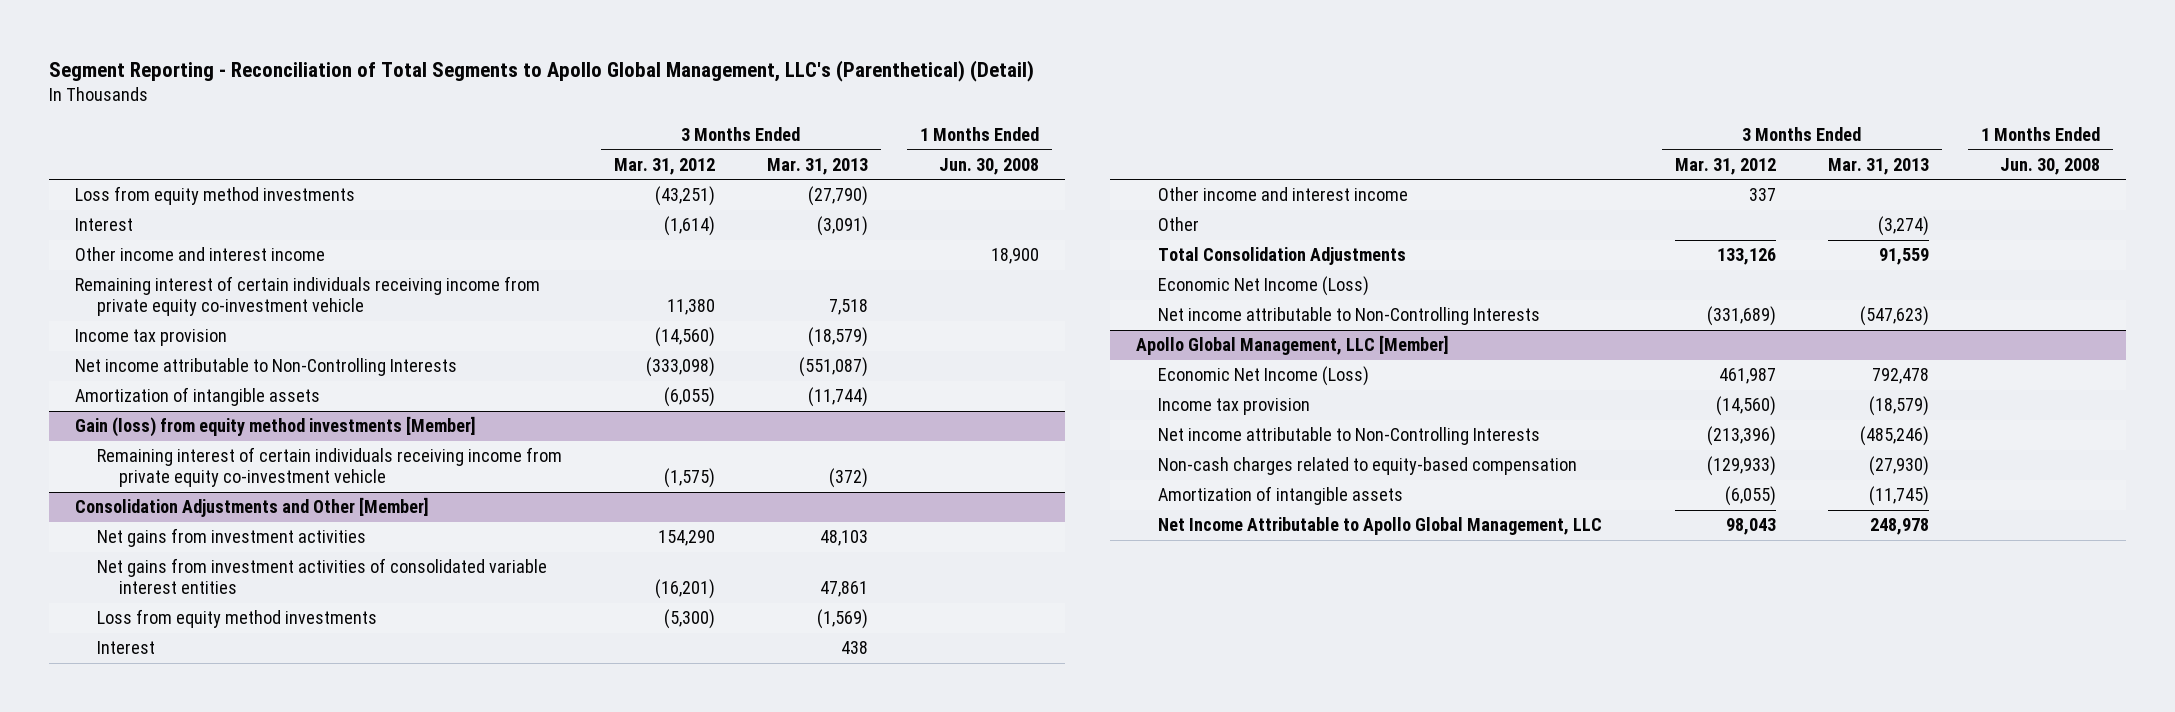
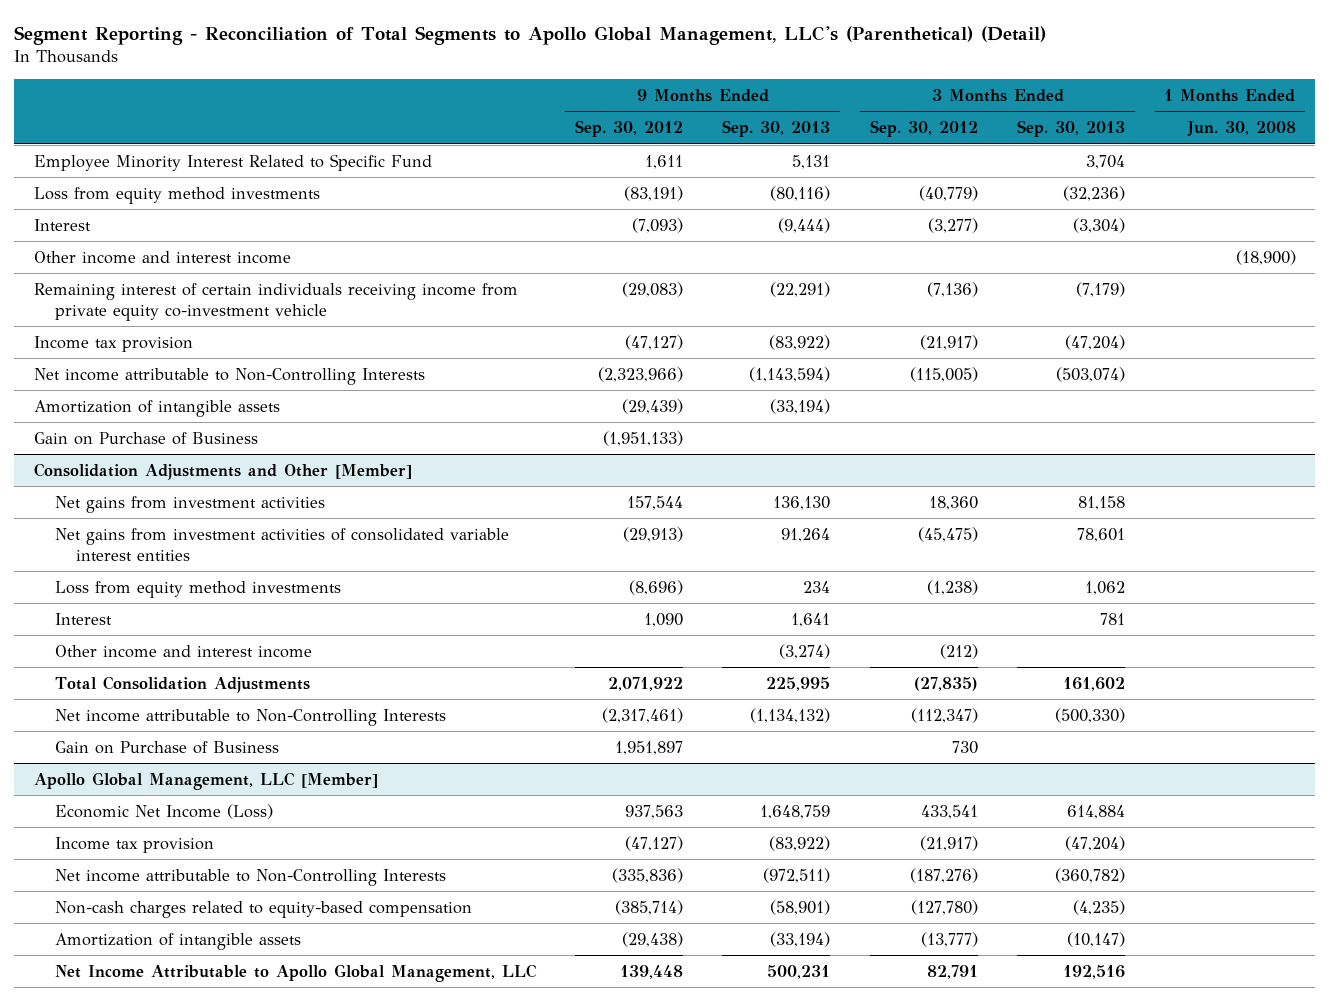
- | 3 Months Ended Mar. 31, 2012 | 3 Months Ended Mar. 31, 2013 | 1 Months Ended Jun. 30, 2008
+ | 9 Months Ended Sep. 30, 2012 | 9 Months Ended Sep. 30, 2013 | 3 Months Ended Sep. 30, 2012 | 3 Months Ended Sep. 30, 2013 | 1 Months Ended Jun. 30, 2008
+ Employee Minority Interest Related to Specific Fund | 1,611 | 5,131 | | 3,704 |
- Other income and interest income | | | 18,900
+ Other income and interest income | | | | | (18,900)
- Gain (loss) from equity method investments [Member]
- Remaining interest of certain individuals receiving income from private equity co-investment vehicle | (1,575) | (372) |
+ Gain on Purchase of Business | (1,951,133) | | | |
@ Consolidation Adjustments and Other [Member]
- Other | | (3,274) |
- Economic Net Income (Loss)
+ Gain on Purchase of Business | 1,951,897 | | 730 | |

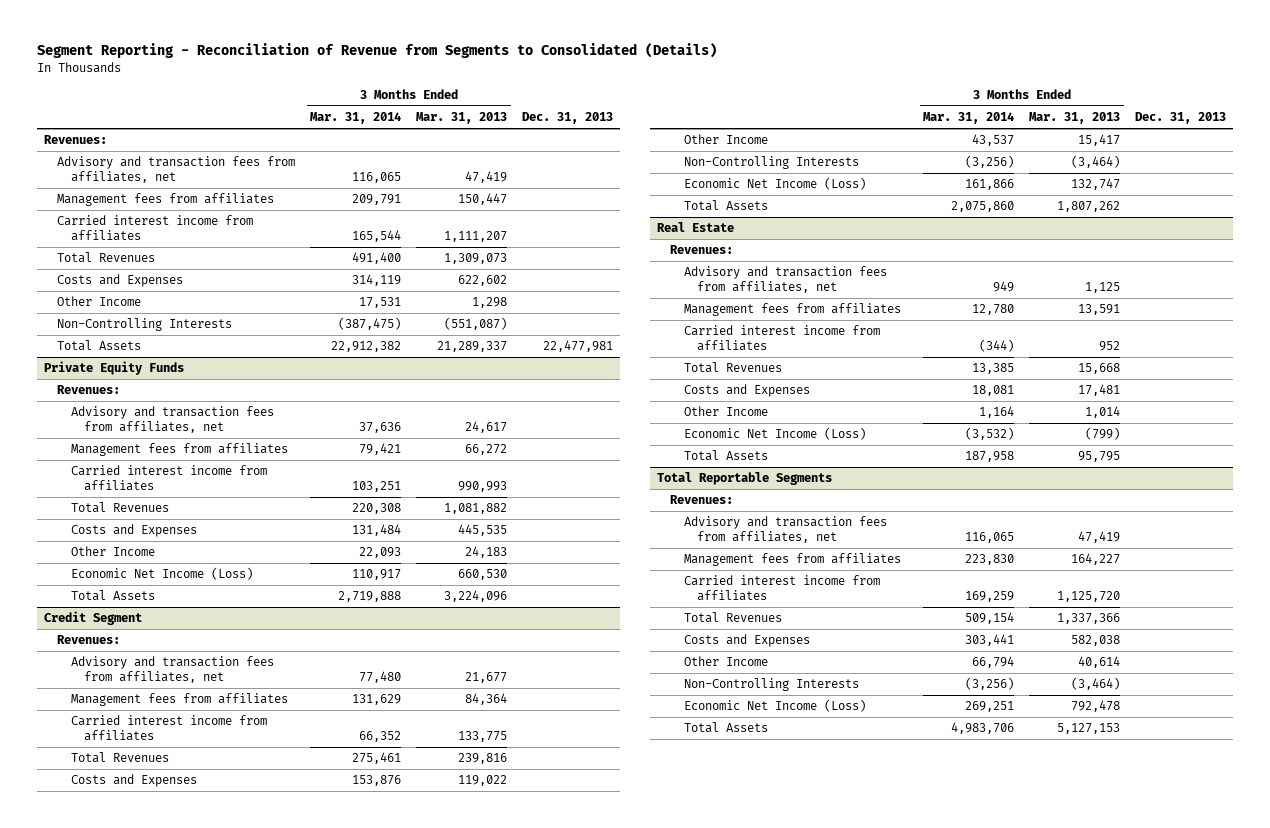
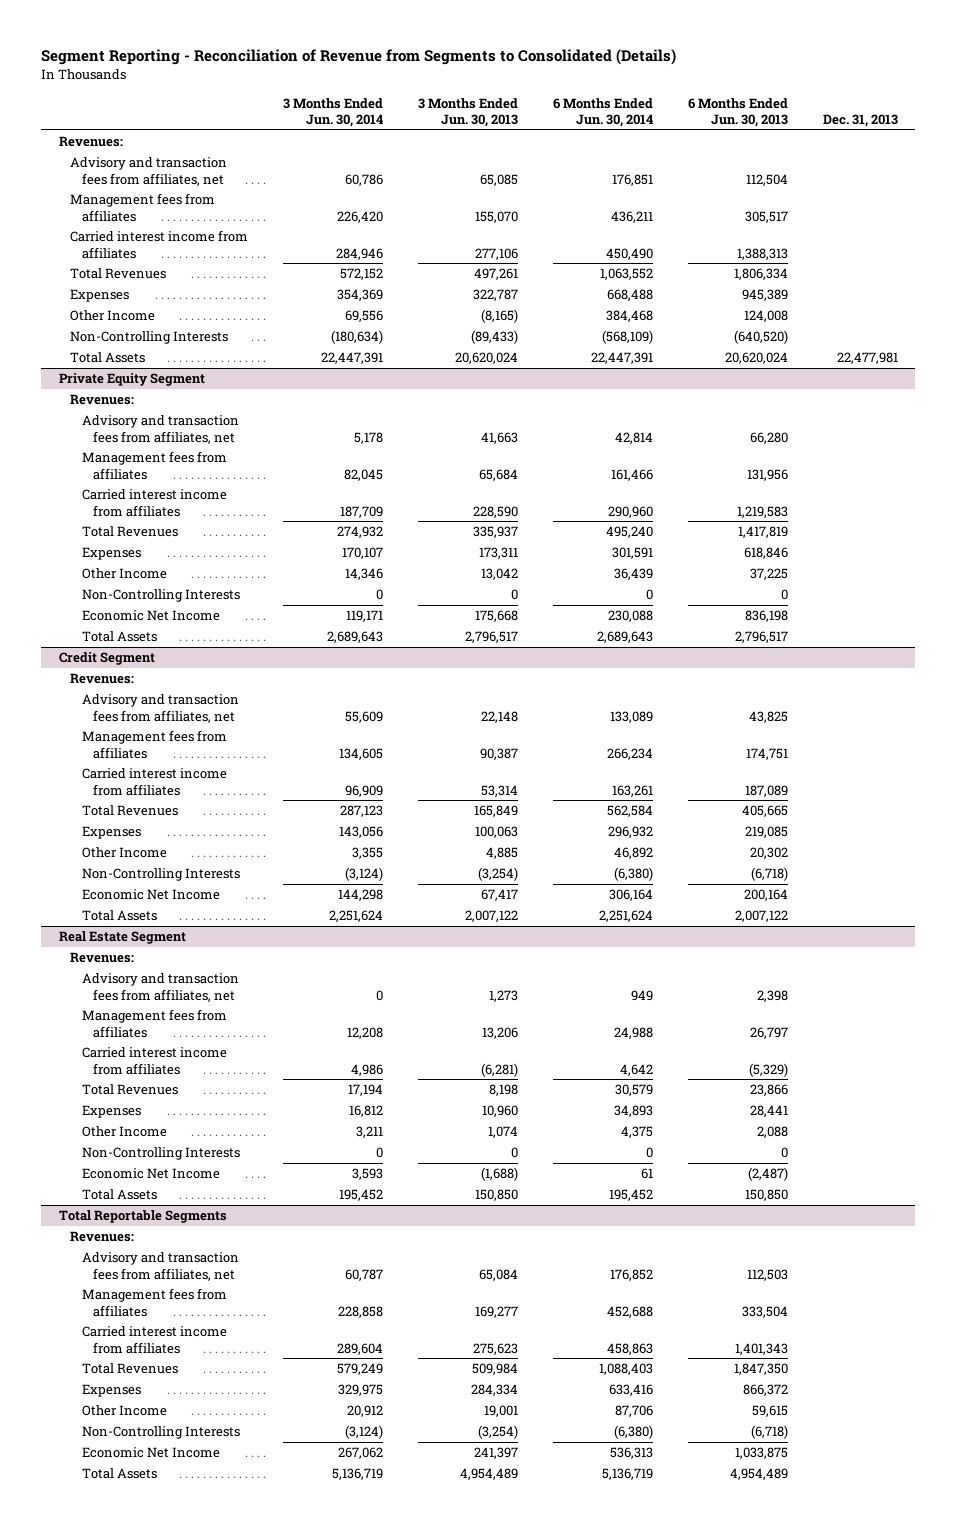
- | 3 Months Ended Mar. 31, 2014 | 3 Months Ended Mar. 31, 2013 | Dec. 31, 2013
+ | 3 Months Ended Jun. 30, 2014 | 3 Months Ended Jun. 30, 2013 | 6 Months Ended Jun. 30, 2014 | 6 Months Ended Jun. 30, 2013 | Dec. 31, 2013
- Costs and Expenses | 314,119 | 622,602 |
+ Expenses | 354,369 | 322,787 | 668,488 | 945,389 |
- Private Equity Funds
+ Private Equity Segment
- Costs and Expenses | 131,484 | 445,535 |
+ Expenses | 170,107 | 173,311 | 301,591 | 618,846 |
- Economic Net Income (Loss) | 110,917 | 660,530 |
+ Non-Controlling Interests | 0 | 0 | 0 | 0 |
+ Economic Net Income | 119,171 | 175,668 | 230,088 | 836,198 |
@ Credit Segment
- Costs and Expenses | 153,876 | 119,022 |
+ Expenses | 143,056 | 100,063 | 296,932 | 219,085 |
- Economic Net Income (Loss) | 161,866 | 132,747 |
+ Economic Net Income | 144,298 | 67,417 | 306,164 | 200,164 |
- Real Estate
+ Real Estate Segment
- Costs and Expenses | 18,081 | 17,481 |
+ Expenses | 16,812 | 10,960 | 34,893 | 28,441 |
- Economic Net Income (Loss) | (3,532) | (799) |
+ Non-Controlling Interests | 0 | 0 | 0 | 0 |
+ Economic Net Income | 3,593 | (1,688) | 61 | (2,487) |
@ Total Reportable Segments
- Costs and Expenses | 303,441 | 582,038 |
+ Expenses | 329,975 | 284,334 | 633,416 | 866,372 |
- Economic Net Income (Loss) | 269,251 | 792,478 |
+ Economic Net Income | 267,062 | 241,397 | 536,313 | 1,033,875 |

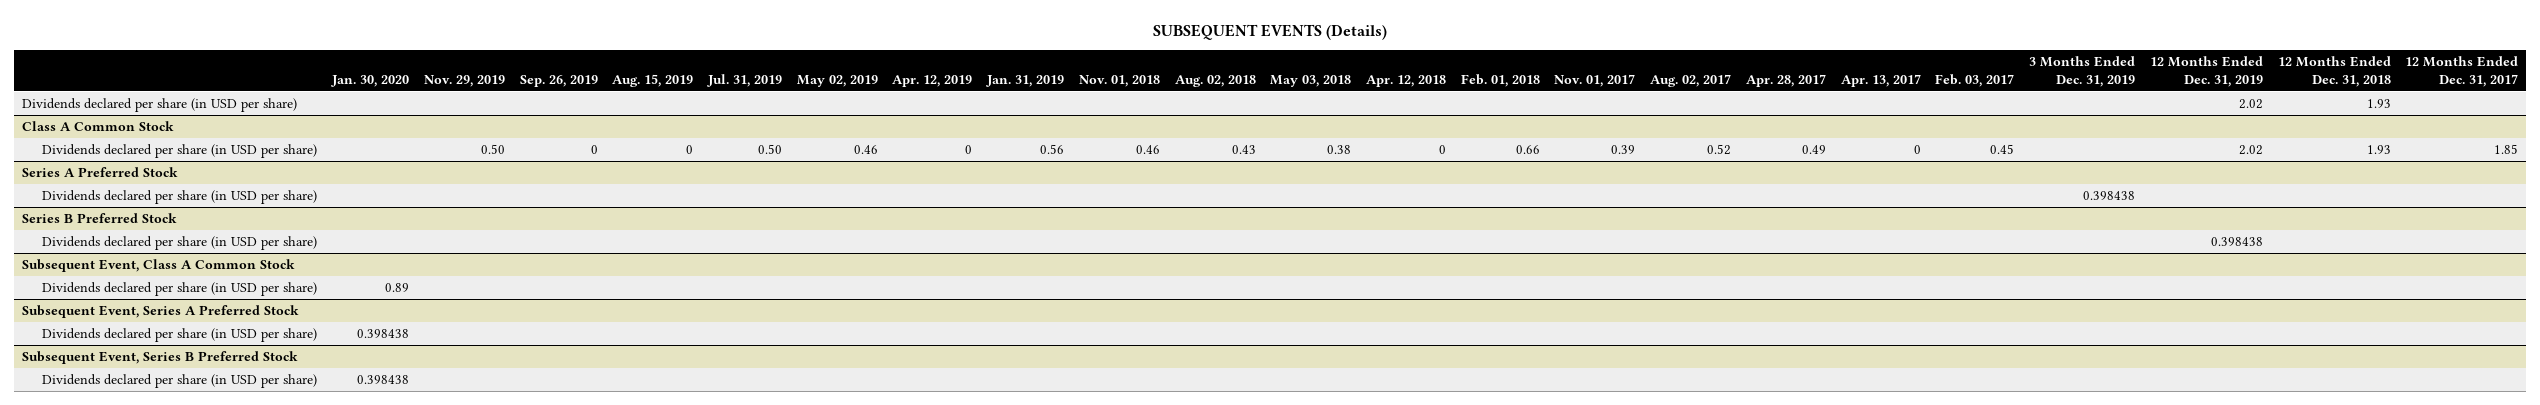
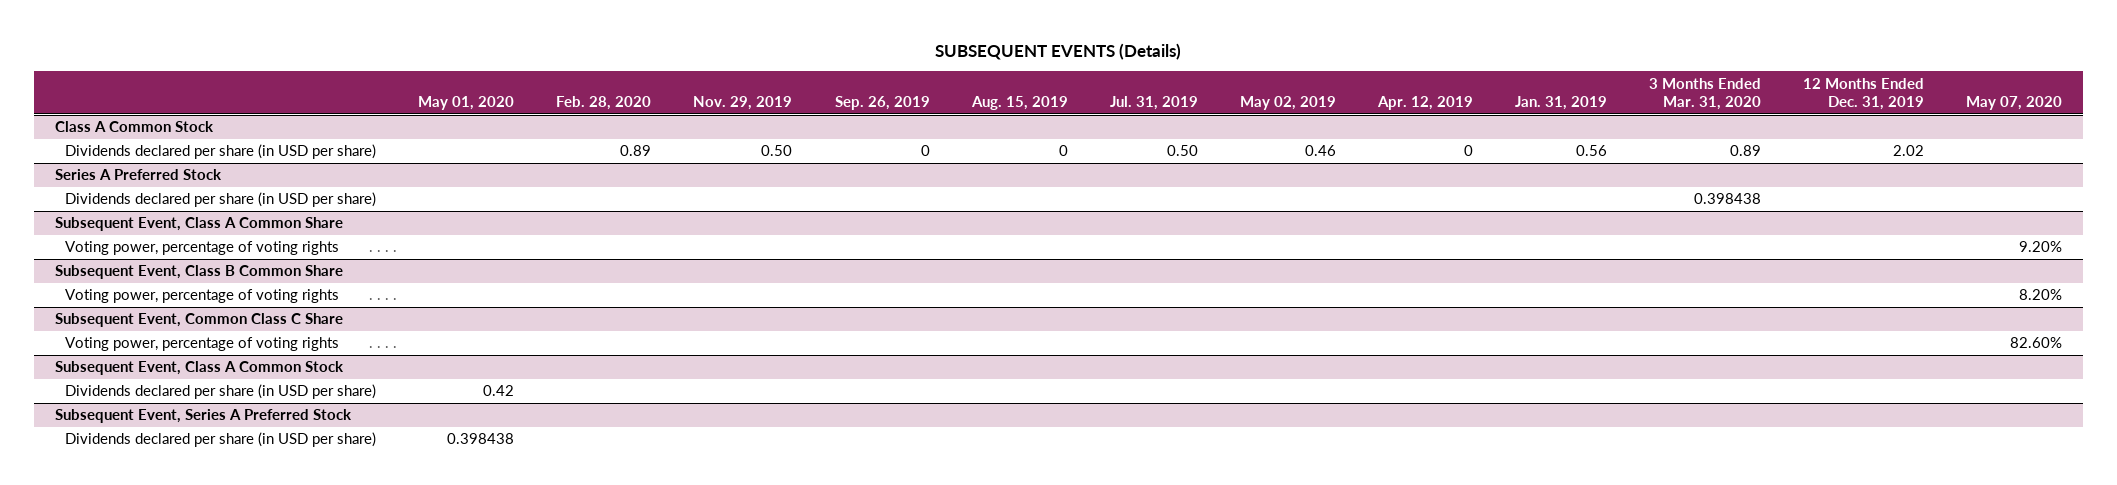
- | Jan. 30, 2020 | Nov. 29, 2019 | Sep. 26, 2019 | Aug. 15, 2019 | Jul. 31, 2019 | May 02, 2019 | Apr. 12, 2019 | Jan. 31, 2019 | Nov. 01, 2018 | Aug. 02, 2018 | May 03, 2018 | Apr. 12, 2018 | Feb. 01, 2018 | Nov. 01, 2017 | Aug. 02, 2017 | Apr. 28, 2017 | Apr. 13, 2017 | Feb. 03, 2017 | 3 Months Ended Dec. 31, 2019 | 12 Months Ended Dec. 31, 2019 | 12 Months Ended Dec. 31, 2018 | 12 Months Ended Dec. 31, 2017
+ | May 01, 2020 | Feb. 28, 2020 | Nov. 29, 2019 | Sep. 26, 2019 | Aug. 15, 2019 | Jul. 31, 2019 | May 02, 2019 | Apr. 12, 2019 | Jan. 31, 2019 | 3 Months Ended Mar. 31, 2020 | 12 Months Ended Dec. 31, 2019 | May 07, 2020
- Dividends declared per share (in USD per share) | | | | | | | | | | | | | | | | | | | | 2.02 | 1.93 |
- Series B Preferred Stock
- Dividends declared per share (in USD per share) | | | | | | | | | | | | | | | | | | | | 0.398438 | |
+ Subsequent Event, Class A Common Share
+ Voting power, percentage of voting rights | | | | | | | | | | | | 9.20%
+ Subsequent Event, Class B Common Share
+ Voting power, percentage of voting rights | | | | | | | | | | | | 8.20%
+ Subsequent Event, Common Class C Share
+ Voting power, percentage of voting rights | | | | | | | | | | | | 82.60%
- Subsequent Event, Series B Preferred Stock
- Dividends declared per share (in USD per share) | 0.398438 | | | | | | | | | | | | | | | | | | | | |

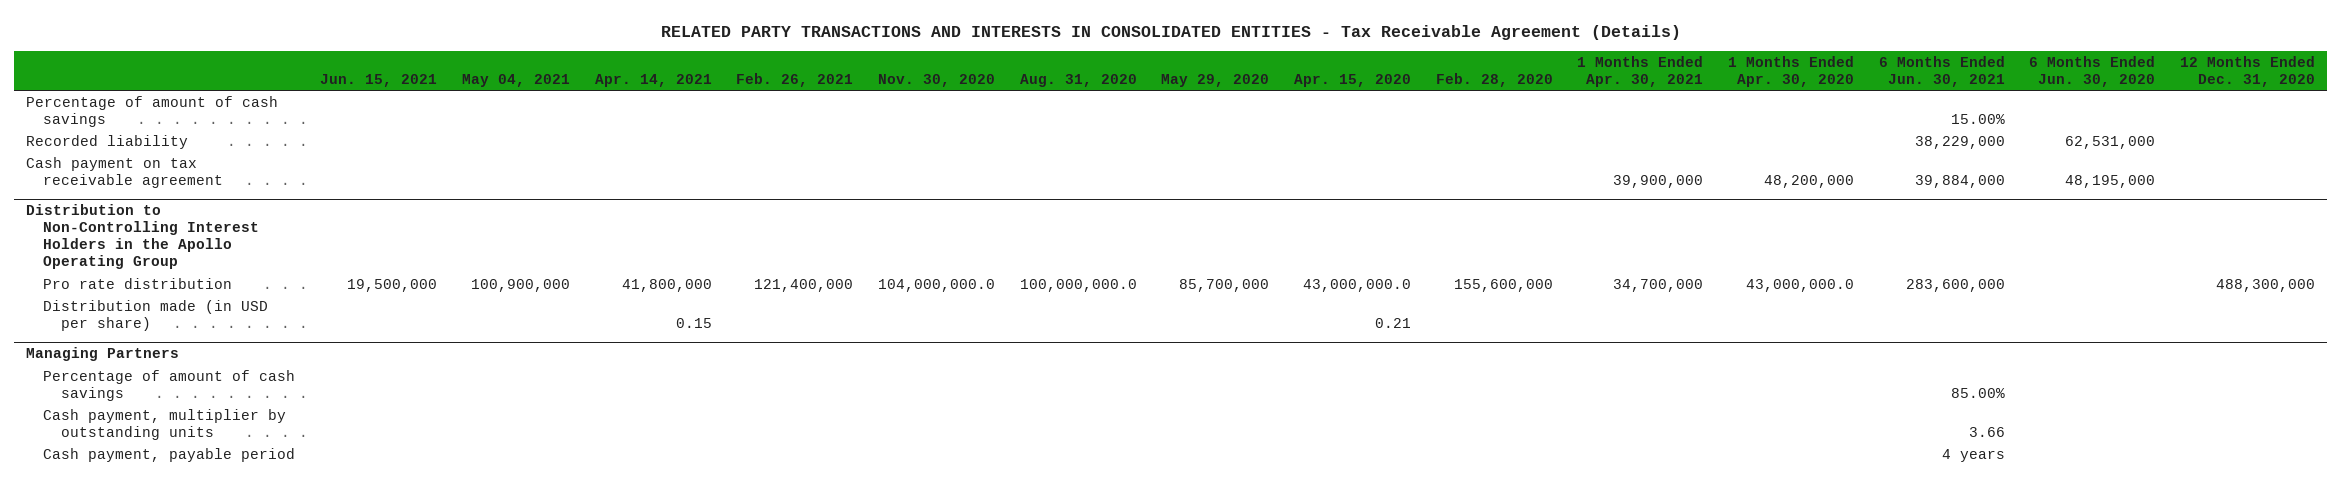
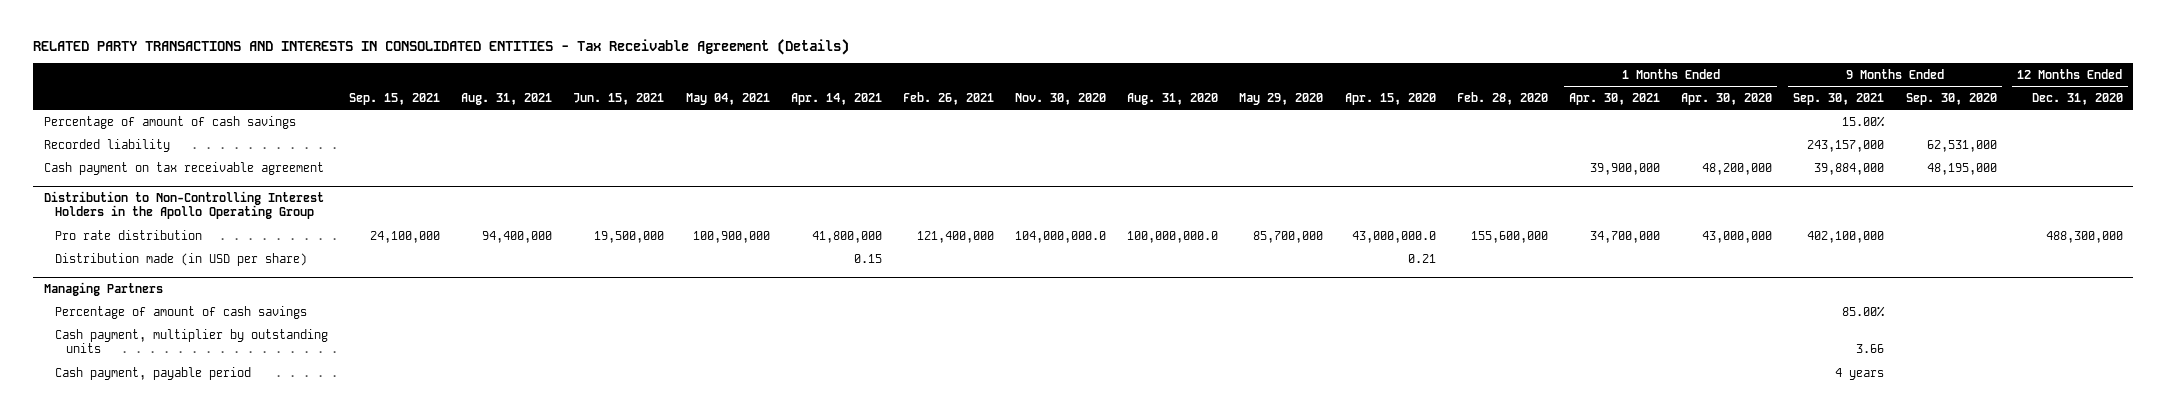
- | Jun. 15, 2021 | May 04, 2021 | Apr. 14, 2021 | Feb. 26, 2021 | Nov. 30, 2020 | Aug. 31, 2020 | May 29, 2020 | Apr. 15, 2020 | Feb. 28, 2020 | 1 Months Ended Apr. 30, 2021 | 1 Months Ended Apr. 30, 2020 | 6 Months Ended Jun. 30, 2021 | 6 Months Ended Jun. 30, 2020 | 12 Months Ended Dec. 31, 2020
+ | Sep. 15, 2021 | Aug. 31, 2021 | Jun. 15, 2021 | May 04, 2021 | Apr. 14, 2021 | Feb. 26, 2021 | Nov. 30, 2020 | Aug. 31, 2020 | May 29, 2020 | Apr. 15, 2020 | Feb. 28, 2020 | 1 Months Ended Apr. 30, 2021 | 1 Months Ended Apr. 30, 2020 | 9 Months Ended Sep. 30, 2021 | 9 Months Ended Sep. 30, 2020 | 12 Months Ended Dec. 31, 2020
@ Distribution to Non-Controlling Interest Holders in the Apollo Operating Group
- Pro rate distribution | 19,500,000 | 100,900,000 | 41,800,000 | 121,400,000 | 104,000,000.0 | 100,000,000.0 | 85,700,000 | 43,000,000.0 | 155,600,000 | 34,700,000 | 43,000,000.0 | 283,600,000 | | 488,300,000
+ Pro rate distribution | 24,100,000 | 94,400,000 | 19,500,000 | 100,900,000 | 41,800,000 | 121,400,000 | 104,000,000.0 | 100,000,000.0 | 85,700,000 | 43,000,000.0 | 155,600,000 | 34,700,000 | 43,000,000 | 402,100,000 | | 488,300,000

